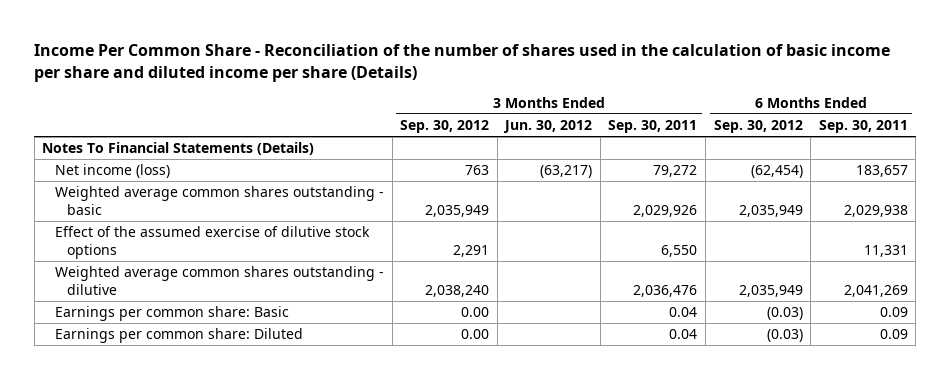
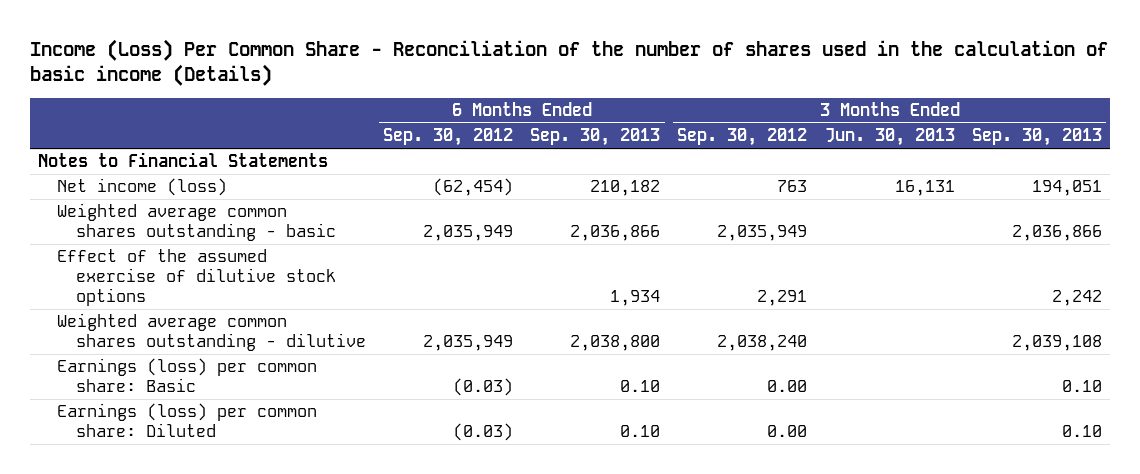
- Income Per Common Share - Reconciliation of the number of shares used in the calculation of basic income per share and diluted income per share (Details)
+ Income (Loss) Per Common Share - Reconciliation of the number of shares used in the calculation of basic income (Details)
- | 3 Months Ended Sep. 30, 2012 | 3 Months Ended Jun. 30, 2012 | 3 Months Ended Sep. 30, 2011 | 6 Months Ended Sep. 30, 2012 | 6 Months Ended Sep. 30, 2011
+ | 6 Months Ended Sep. 30, 2012 | 6 Months Ended Sep. 30, 2013 | 3 Months Ended Sep. 30, 2012 | 3 Months Ended Jun. 30, 2013 | 3 Months Ended Sep. 30, 2013
- Notes To Financial Statements (Details)
+ Notes to Financial Statements
- Earnings per common share: Basic | 0.00 | | 0.04 | (0.03) | 0.09
- Earnings per common share: Diluted | 0.00 | | 0.04 | (0.03) | 0.09
+ Earnings (loss) per common share: Basic | (0.03) | 0.10 | 0.00 | | 0.10
+ Earnings (loss) per common share: Diluted | (0.03) | 0.10 | 0.00 | | 0.10

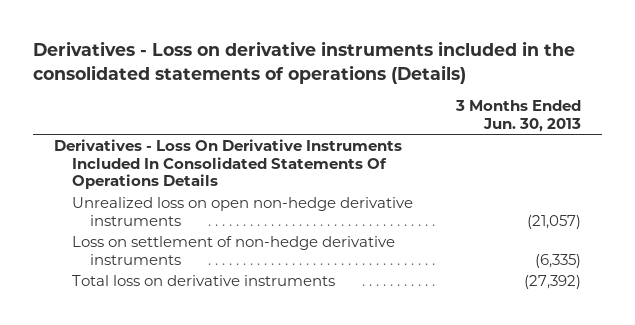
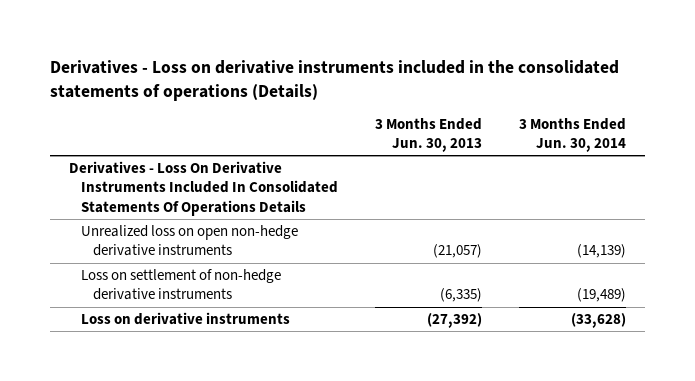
- | 3 Months Ended Jun. 30, 2013
+ | 3 Months Ended Jun. 30, 2013 | 3 Months Ended Jun. 30, 2014
- Total loss on derivative instruments | (27,392)
+ Loss on derivative instruments | (27,392) | (33,628)

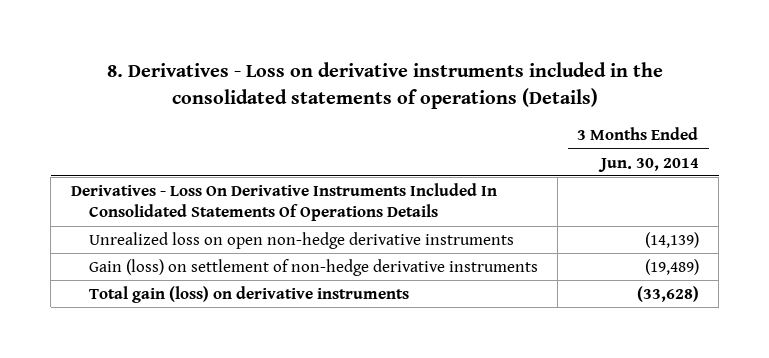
- Derivatives - Loss on derivative instruments included in the consolidated statements of operations (Details)
+ 8. Derivatives - Loss on derivative instruments included in the consolidated statements of operations (Details)
- | 3 Months Ended Jun. 30, 2013 | 3 Months Ended Jun. 30, 2014
+ | 3 Months Ended Jun. 30, 2014
- Loss on settlement of non-hedge derivative instruments | (6,335) | (19,489)
- Loss on derivative instruments | (27,392) | (33,628)
+ Gain (loss) on settlement of non-hedge derivative instruments | (19,489)
+ Total gain (loss) on derivative instruments | (33,628)

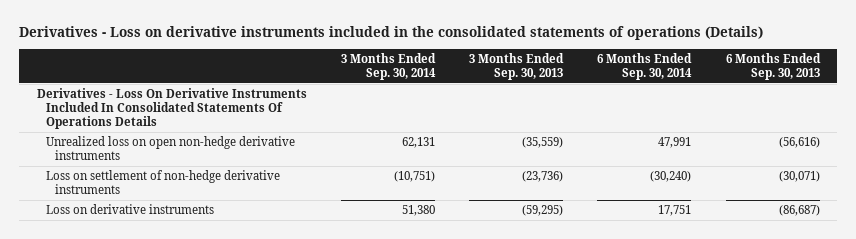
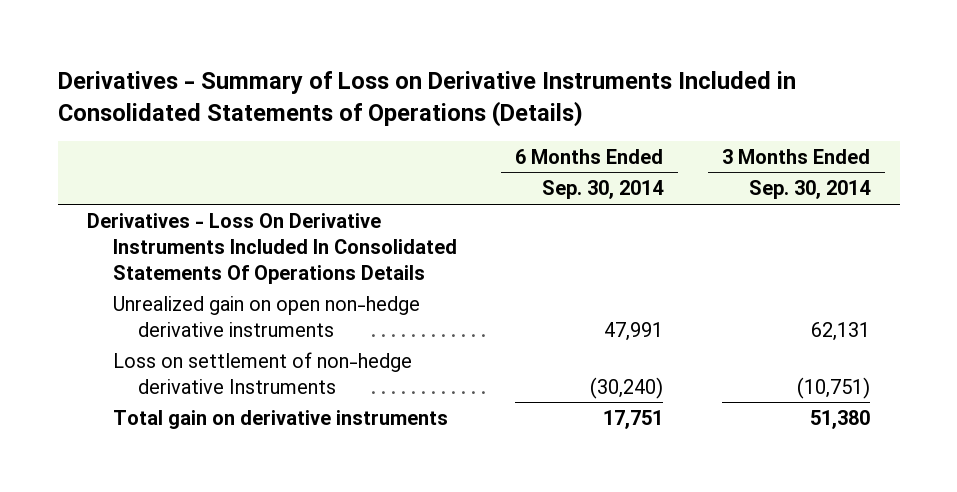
- Derivatives - Loss on derivative instruments included in the consolidated statements of operations (Details)
+ Derivatives - Summary of Loss on Derivative Instruments Included in Consolidated Statements of Operations (Details)
- | 3 Months Ended Sep. 30, 2014 | 3 Months Ended Sep. 30, 2013 | 6 Months Ended Sep. 30, 2014 | 6 Months Ended Sep. 30, 2013
+ | 6 Months Ended Sep. 30, 2014 | 3 Months Ended Sep. 30, 2014
- Unrealized loss on open non-hedge derivative instruments | 62,131 | (35,559) | 47,991 | (56,616)
- Loss on settlement of non-hedge derivative instruments | (10,751) | (23,736) | (30,240) | (30,071)
- Loss on derivative instruments | 51,380 | (59,295) | 17,751 | (86,687)
+ Unrealized gain on open non-hedge derivative instruments | 47,991 | 62,131
+ Loss on settlement of non-hedge derivative Instruments | (30,240) | (10,751)
+ Total gain on derivative instruments | 17,751 | 51,380

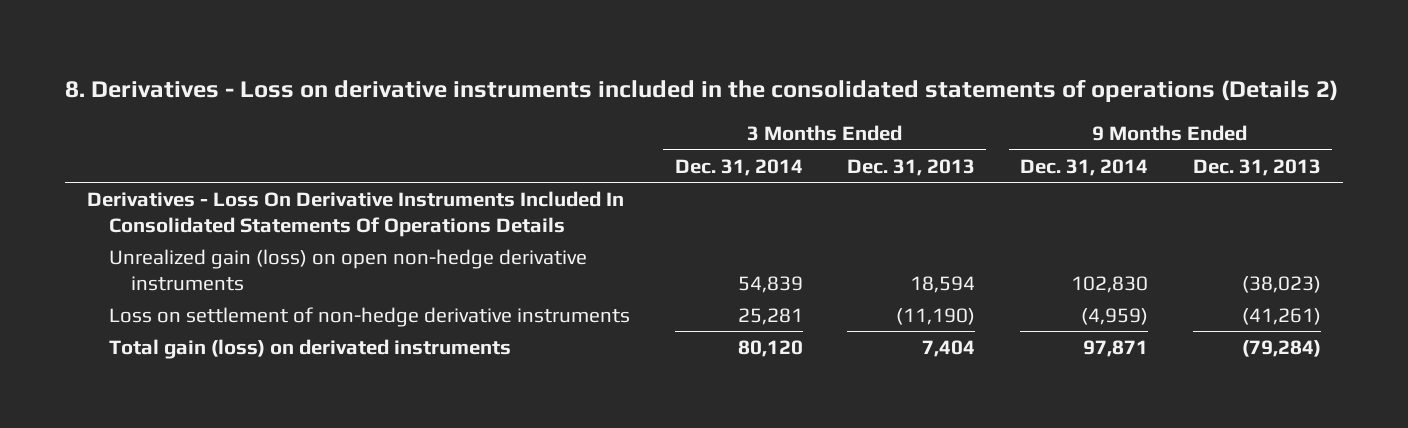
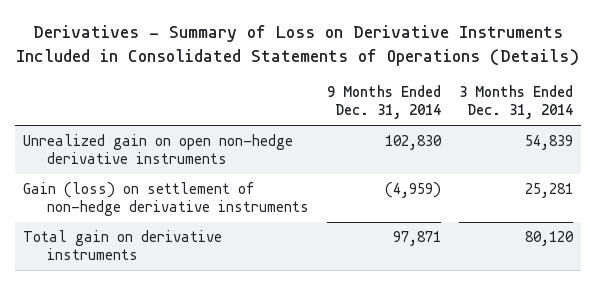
- 8. Derivatives - Loss on derivative instruments included in the consolidated statements of operations (Details 2)
+ Derivatives - Summary of Loss on Derivative Instruments Included in Consolidated Statements of Operations (Details)
- | 3 Months Ended Dec. 31, 2014 | 3 Months Ended Dec. 31, 2013 | 9 Months Ended Dec. 31, 2014 | 9 Months Ended Dec. 31, 2013
+ | 9 Months Ended Dec. 31, 2014 | 3 Months Ended Dec. 31, 2014
- Derivatives - Loss On Derivative Instruments Included In Consolidated Statements Of Operations Details
- Unrealized gain (loss) on open non-hedge derivative instruments | 54,839 | 18,594 | 102,830 | (38,023)
- Loss on settlement of non-hedge derivative instruments | 25,281 | (11,190) | (4,959) | (41,261)
- Total gain (loss) on derivated instruments | 80,120 | 7,404 | 97,871 | (79,284)
+ Unrealized gain on open non-hedge derivative instruments | 102,830 | 54,839
+ Gain (loss) on settlement of non-hedge derivative instruments | (4,959) | 25,281
+ Total gain on derivative instruments | 97,871 | 80,120

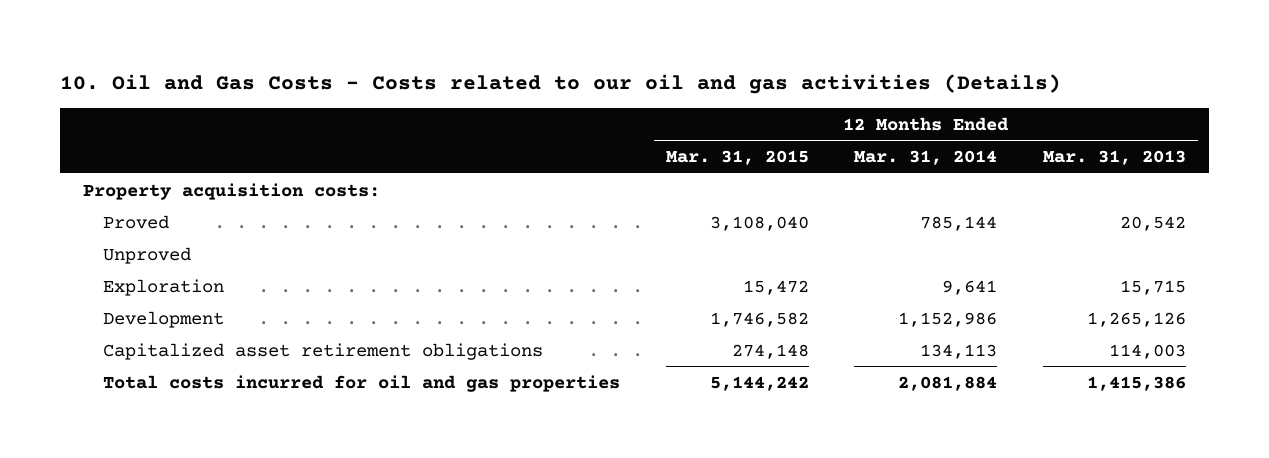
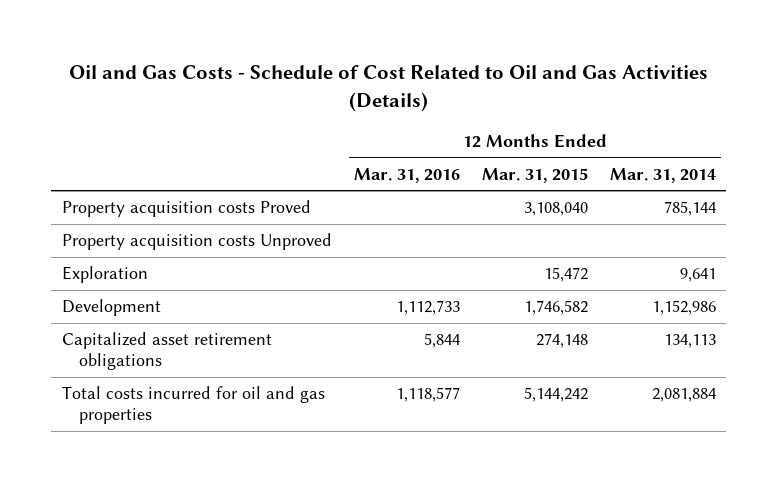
- 10. Oil and Gas Costs - Costs related to our oil and gas activities (Details)
+ Oil and Gas Costs - Schedule of Cost Related to Oil and Gas Activities (Details)
- | 12 Months Ended Mar. 31, 2015 | 12 Months Ended Mar. 31, 2014 | 12 Months Ended Mar. 31, 2013
+ | 12 Months Ended Mar. 31, 2016 | 12 Months Ended Mar. 31, 2015 | 12 Months Ended Mar. 31, 2014
- Property acquisition costs:
- Proved | 3,108,040 | 785,144 | 20,542
- Unproved
+ Property acquisition costs Proved | | 3,108,040 | 785,144
+ Property acquisition costs Unproved

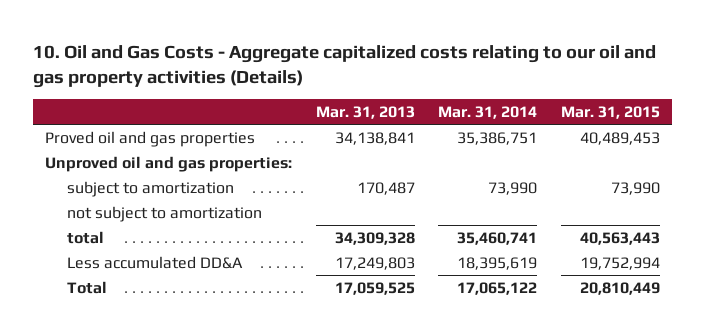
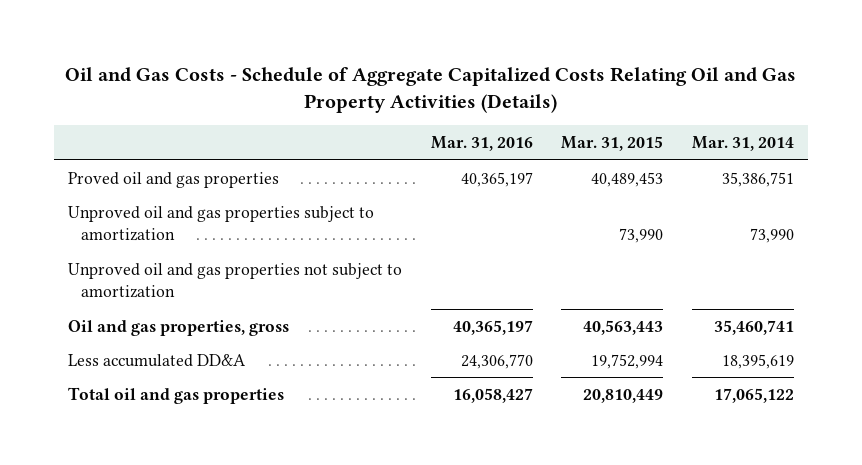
- 10. Oil and Gas Costs - Aggregate capitalized costs relating to our oil and gas property activities (Details)
+ Oil and Gas Costs - Schedule of Aggregate Capitalized Costs Relating Oil and Gas Property Activities (Details)
- | Mar. 31, 2013 | Mar. 31, 2014 | Mar. 31, 2015
+ | Mar. 31, 2016 | Mar. 31, 2015 | Mar. 31, 2014
- Unproved oil and gas properties:
- subject to amortization | 170,487 | 73,990 | 73,990
- not subject to amortization
- total | 34,309,328 | 35,460,741 | 40,563,443
+ Unproved oil and gas properties subject to amortization | | 73,990 | 73,990
+ Unproved oil and gas properties not subject to amortization
+ Oil and gas properties, gross | 40,365,197 | 40,563,443 | 35,460,741
- Total | 17,059,525 | 17,065,122 | 20,810,449
+ Total oil and gas properties | 16,058,427 | 20,810,449 | 17,065,122

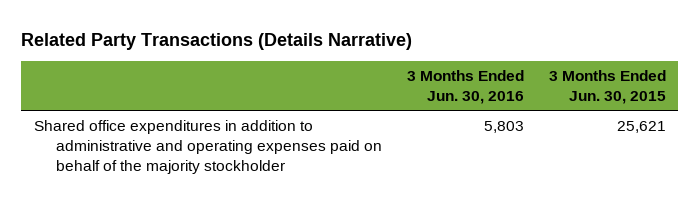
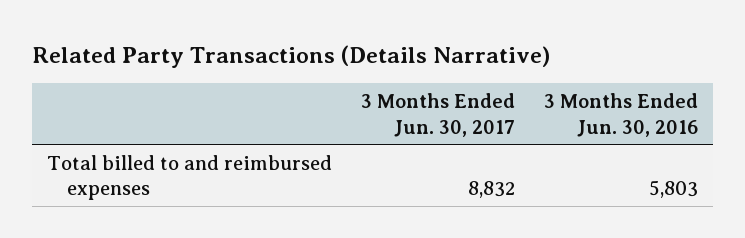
- | 3 Months Ended Jun. 30, 2016 | 3 Months Ended Jun. 30, 2015
+ | 3 Months Ended Jun. 30, 2017 | 3 Months Ended Jun. 30, 2016
- Shared office expenditures in addition to administrative and operating expenses paid on behalf of the majority stockholder | 5,803 | 25,621
+ Total billed to and reimbursed expenses | 8,832 | 5,803

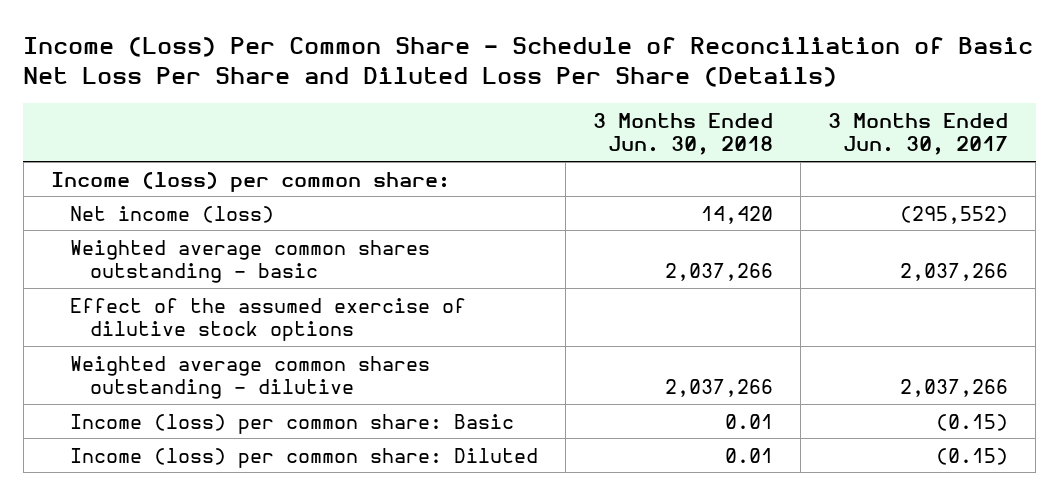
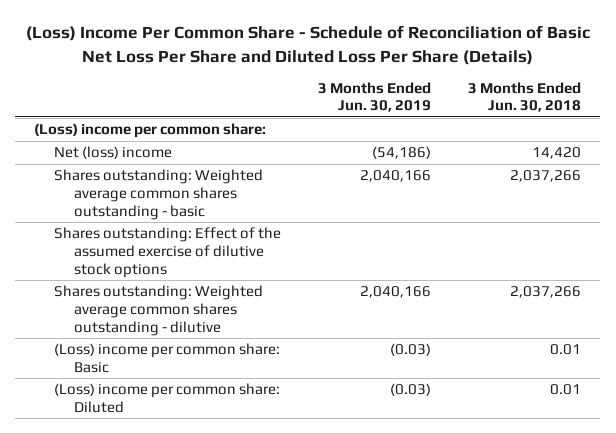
- Income (Loss) Per Common Share - Schedule of Reconciliation of Basic Net Loss Per Share and Diluted Loss Per Share (Details)
+ (Loss) Income Per Common Share - Schedule of Reconciliation of Basic Net Loss Per Share and Diluted Loss Per Share (Details)
- | 3 Months Ended Jun. 30, 2018 | 3 Months Ended Jun. 30, 2017
+ | 3 Months Ended Jun. 30, 2019 | 3 Months Ended Jun. 30, 2018
- Income (loss) per common share:
- Net income (loss) | 14,420 | (295,552)
- Weighted average common shares outstanding - basic | 2,037,266 | 2,037,266
- Effect of the assumed exercise of dilutive stock options
- Weighted average common shares outstanding - dilutive | 2,037,266 | 2,037,266
- Income (loss) per common share: Basic | 0.01 | (0.15)
- Income (loss) per common share: Diluted | 0.01 | (0.15)
+ (Loss) income per common share:
+ Net (loss) income | (54,186) | 14,420
+ Shares outstanding: Weighted average common shares outstanding - basic | 2,040,166 | 2,037,266
+ Shares outstanding: Effect of the assumed exercise of dilutive stock options
+ Shares outstanding: Weighted average common shares outstanding - dilutive | 2,040,166 | 2,037,266
+ (Loss) income per common share: Basic | (0.03) | 0.01
+ (Loss) income per common share: Diluted | (0.03) | 0.01

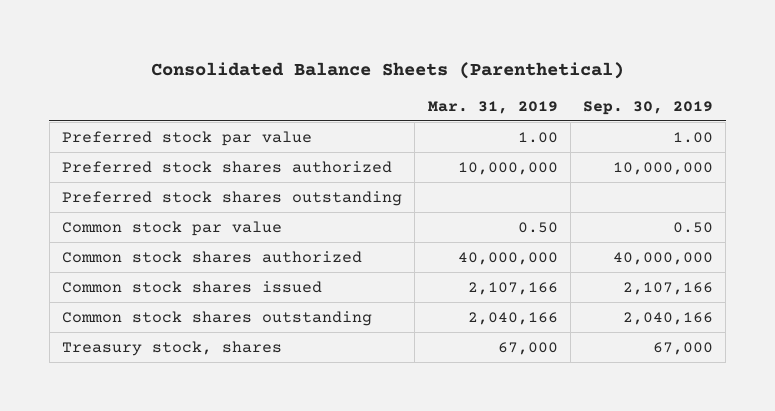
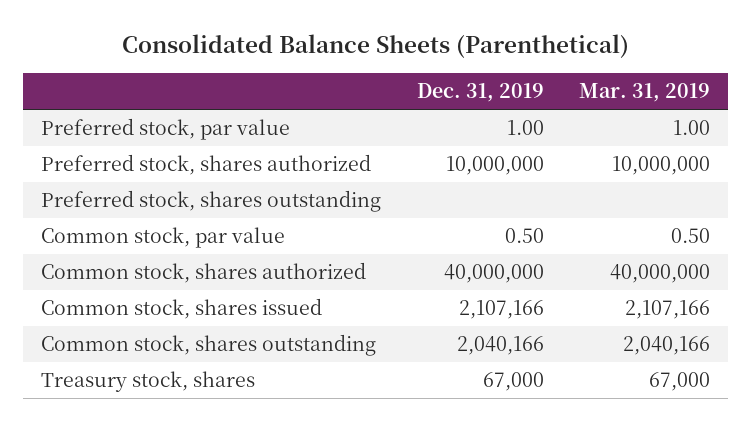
- | Mar. 31, 2019 | Sep. 30, 2019
+ | Dec. 31, 2019 | Mar. 31, 2019
- Preferred stock par value | 1.00 | 1.00
- Preferred stock shares authorized | 10,000,000 | 10,000,000
- Preferred stock shares outstanding
- Common stock par value | 0.50 | 0.50
- Common stock shares authorized | 40,000,000 | 40,000,000
- Common stock shares issued | 2,107,166 | 2,107,166
- Common stock shares outstanding | 2,040,166 | 2,040,166
+ Preferred stock, par value | 1.00 | 1.00
+ Preferred stock, shares authorized | 10,000,000 | 10,000,000
+ Preferred stock, shares outstanding
+ Common stock, par value | 0.50 | 0.50
+ Common stock, shares authorized | 40,000,000 | 40,000,000
+ Common stock, shares issued | 2,107,166 | 2,107,166
+ Common stock, shares outstanding | 2,040,166 | 2,040,166

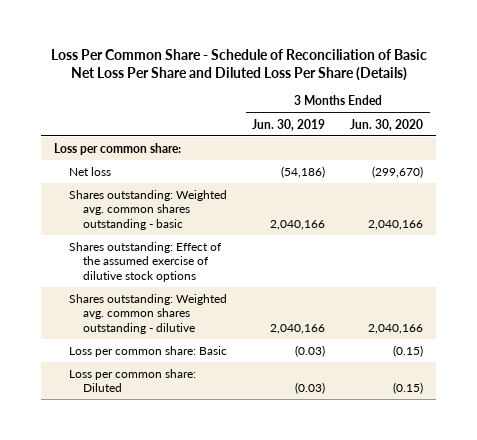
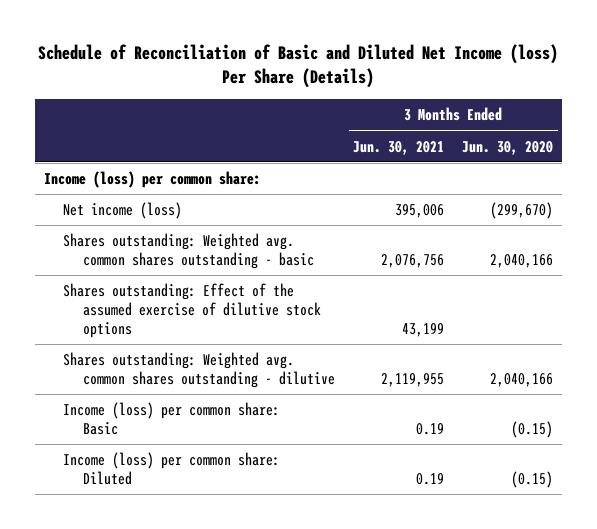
- Loss Per Common Share - Schedule of Reconciliation of Basic Net Loss Per Share and Diluted Loss Per Share (Details)
+ Schedule of Reconciliation of Basic and Diluted Net Income (loss) Per Share (Details)
- | 3 Months Ended Jun. 30, 2019 | 3 Months Ended Jun. 30, 2020
+ | 3 Months Ended Jun. 30, 2021 | 3 Months Ended Jun. 30, 2020
- Loss per common share:
- Net loss | (54,186) | (299,670)
+ Income (loss) per common share:
+ Net income (loss) | 395,006 | (299,670)
- Loss per common share: Basic | (0.03) | (0.15)
- Loss per common share: Diluted | (0.03) | (0.15)
+ Income (loss) per common share: Basic | 0.19 | (0.15)
+ Income (loss) per common share: Diluted | 0.19 | (0.15)

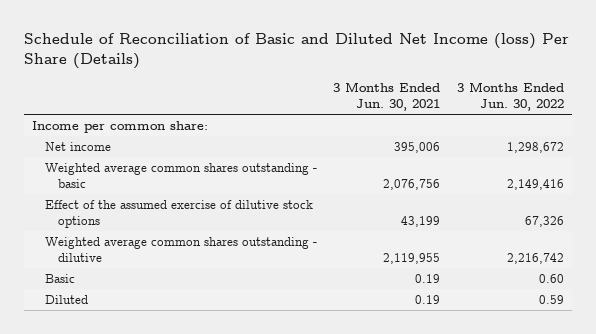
- | 3 Months Ended Jun. 30, 2021 | 3 Months Ended Jun. 30, 2020
+ | 3 Months Ended Jun. 30, 2021 | 3 Months Ended Jun. 30, 2022
- Income (loss) per common share:
- Net income (loss) | 395,006 | (299,670)
- Shares outstanding: Weighted avg. common shares outstanding - basic | 2,076,756 | 2,040,166
- Shares outstanding: Effect of the assumed exercise of dilutive stock options | 43,199 |
- Shares outstanding: Weighted avg. common shares outstanding - dilutive | 2,119,955 | 2,040,166
- Income (loss) per common share: Basic | 0.19 | (0.15)
- Income (loss) per common share: Diluted | 0.19 | (0.15)
+ Income per common share:
+ Net income | 395,006 | 1,298,672
+ Weighted average common shares outstanding - basic | 2,076,756 | 2,149,416
+ Effect of the assumed exercise of dilutive stock options | 43,199 | 67,326
+ Weighted average common shares outstanding - dilutive | 2,119,955 | 2,216,742
+ Basic | 0.19 | 0.60
+ Diluted | 0.19 | 0.59

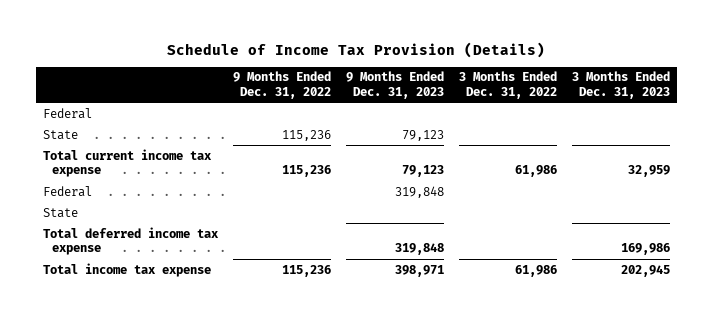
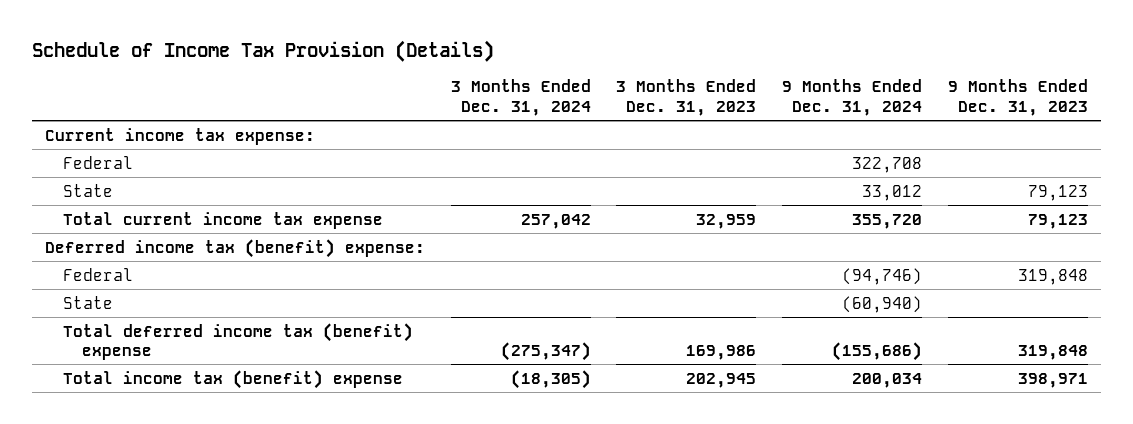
- | 9 Months Ended Dec. 31, 2022 | 9 Months Ended Dec. 31, 2023 | 3 Months Ended Dec. 31, 2022 | 3 Months Ended Dec. 31, 2023
+ | 3 Months Ended Dec. 31, 2024 | 3 Months Ended Dec. 31, 2023 | 9 Months Ended Dec. 31, 2024 | 9 Months Ended Dec. 31, 2023
+ Current income tax expense:
+ Deferred income tax (benefit) expense:
- Total deferred income tax expense | | 319,848 | | 169,986
- Total income tax expense | 115,236 | 398,971 | 61,986 | 202,945
+ Total deferred income tax (benefit) expense | (275,347) | 169,986 | (155,686) | 319,848
+ Total income tax (benefit) expense | (18,305) | 202,945 | 200,034 | 398,971

